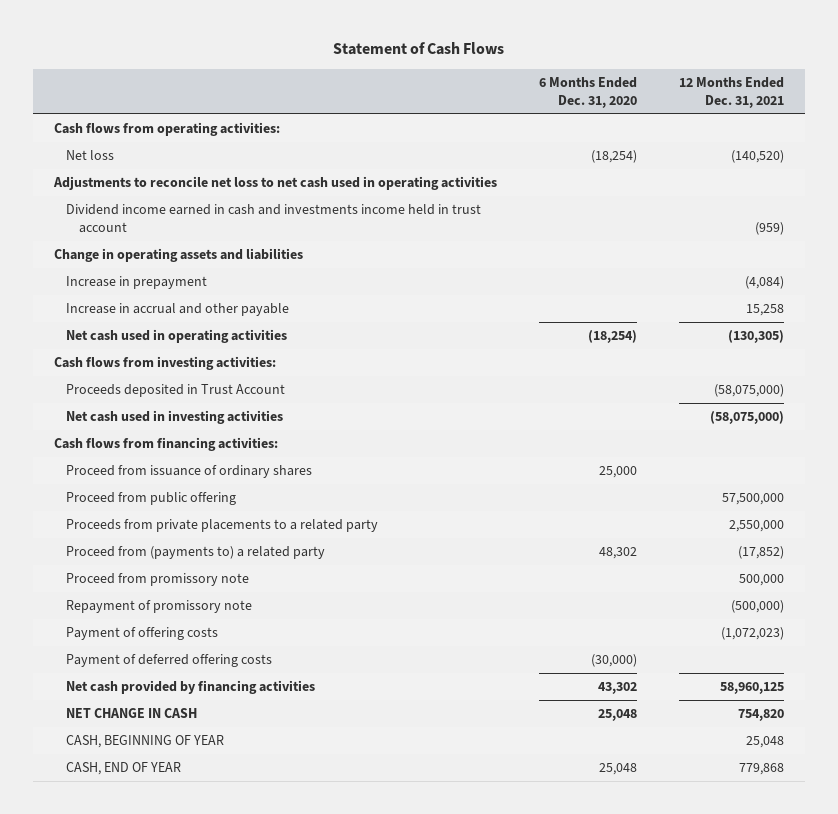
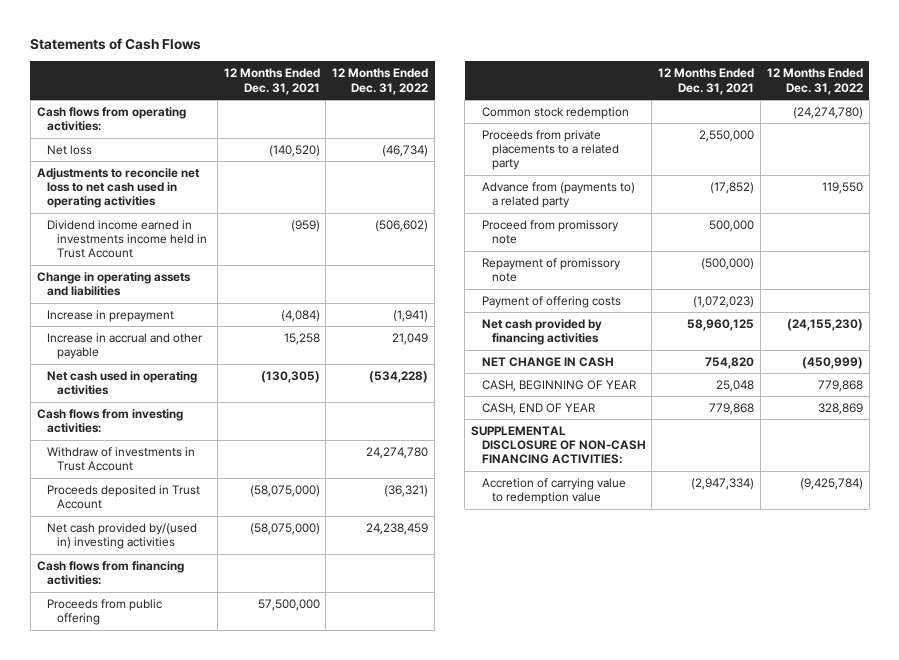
- Statement of Cash Flows
+ Statements of Cash Flows
- | 6 Months Ended Dec. 31, 2020 | 12 Months Ended Dec. 31, 2021
+ | 12 Months Ended Dec. 31, 2021 | 12 Months Ended Dec. 31, 2022
- Dividend income earned in cash and investments income held in trust account | | (959)
+ Dividend income earned in investments income held in Trust Account | (959) | (506,602)
+ Withdraw of investments in Trust Account | | 24,274,780
- Net cash used in investing activities | | (58,075,000)
+ Net cash provided by/(used in) investing activities | (58,075,000) | 24,238,459
- Proceed from issuance of ordinary shares | 25,000 |
- Proceed from public offering | | 57,500,000
+ Proceeds from public offering | 57,500,000 |
+ Common stock redemption | | (24,274,780)
- Proceed from (payments to) a related party | 48,302 | (17,852)
+ Advance from (payments to) a related party | (17,852) | 119,550
- Payment of deferred offering costs | (30,000) |
+ SUPPLEMENTAL DISCLOSURE OF NON-CASH FINANCING ACTIVITIES:
+ Accretion of carrying value to redemption value | (2,947,334) | (9,425,784)

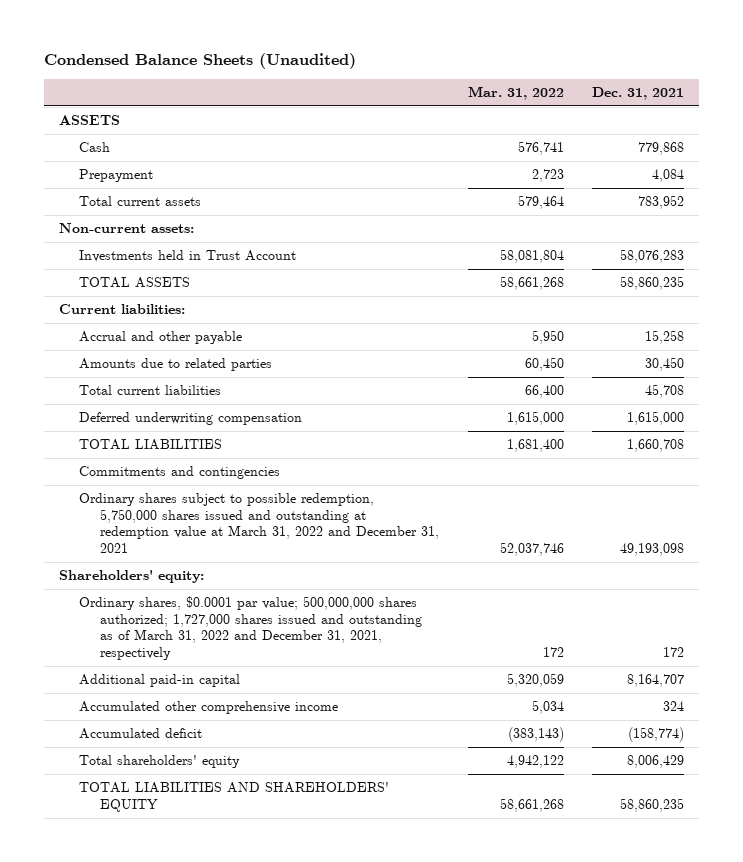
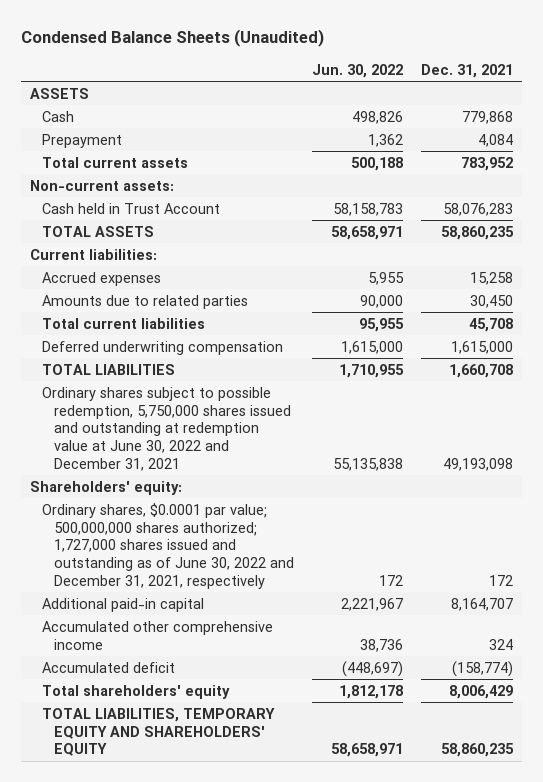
- | Mar. 31, 2022 | Dec. 31, 2021
+ | Jun. 30, 2022 | Dec. 31, 2021
- Investments held in Trust Account | 58,081,804 | 58,076,283
+ Cash held in Trust Account | 58,158,783 | 58,076,283
- Accrual and other payable | 5,950 | 15,258
+ Accrued expenses | 5,955 | 15,258
- Commitments and contingencies
- Ordinary shares subject to possible redemption, 5,750,000 shares issued and outstanding at redemption value at March 31, 2022 and December 31, 2021 | 52,037,746 | 49,193,098
+ Ordinary shares subject to possible redemption, 5,750,000 shares issued and outstanding at redemption value at June 30, 2022 and December 31, 2021 | 55,135,838 | 49,193,098
- Ordinary shares, $0.0001 par value; 500,000,000 shares authorized; 1,727,000 shares issued and outstanding as of March 31, 2022 and December 31, 2021, respectively | 172 | 172
+ Ordinary shares, $0.0001 par value; 500,000,000 shares authorized; 1,727,000 shares issued and outstanding as of June 30, 2022 and December 31, 2021, respectively | 172 | 172
- TOTAL LIABILITIES AND SHAREHOLDERS' EQUITY | 58,661,268 | 58,860,235
+ TOTAL LIABILITIES, TEMPORARY EQUITY AND SHAREHOLDERS' EQUITY | 58,658,971 | 58,860,235

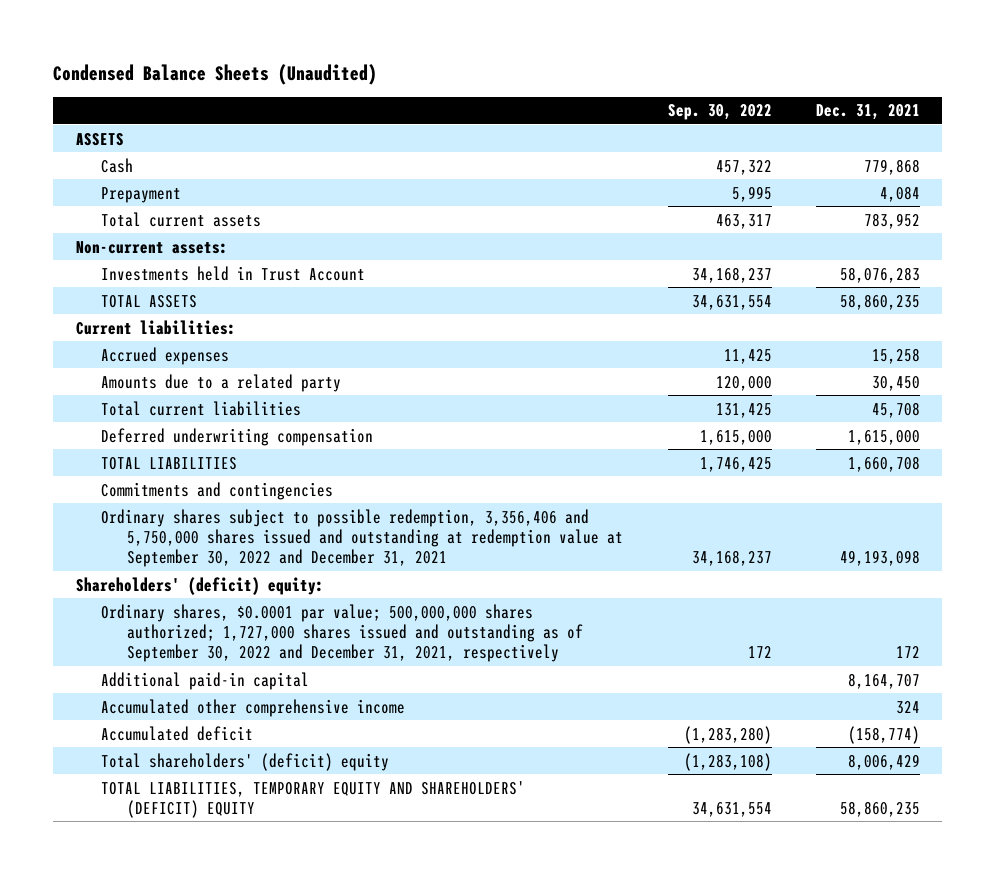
- | Jun. 30, 2022 | Dec. 31, 2021
+ | Sep. 30, 2022 | Dec. 31, 2021
- Cash held in Trust Account | 58,158,783 | 58,076,283
+ Investments held in Trust Account | 34,168,237 | 58,076,283
- Amounts due to related parties | 90,000 | 30,450
+ Amounts due to a related party | 120,000 | 30,450
- Ordinary shares subject to possible redemption, 5,750,000 shares issued and outstanding at redemption value at June 30, 2022 and December 31, 2021 | 55,135,838 | 49,193,098
- Shareholders' equity:
- Ordinary shares, $0.0001 par value; 500,000,000 shares authorized; 1,727,000 shares issued and outstanding as of June 30, 2022 and December 31, 2021, respectively | 172 | 172
+ Commitments and contingencies
+ Ordinary shares subject to possible redemption, 3,356,406 and 5,750,000 shares issued and outstanding at redemption value at September 30, 2022 and December 31, 2021 | 34,168,237 | 49,193,098
+ Shareholders' (deficit) equity:
+ Ordinary shares, $0.0001 par value; 500,000,000 shares authorized; 1,727,000 shares issued and outstanding as of September 30, 2022 and December 31, 2021, respectively | 172 | 172
- Total shareholders' equity | 1,812,178 | 8,006,429
- TOTAL LIABILITIES, TEMPORARY EQUITY AND SHAREHOLDERS' EQUITY | 58,658,971 | 58,860,235
+ Total shareholders' (deficit) equity | (1,283,108) | 8,006,429
+ TOTAL LIABILITIES, TEMPORARY EQUITY AND SHAREHOLDERS' (DEFICIT) EQUITY | 34,631,554 | 58,860,235

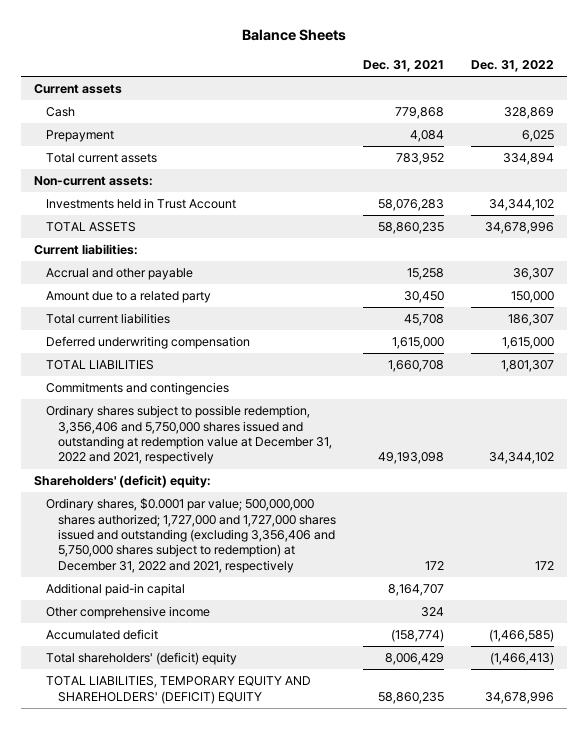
- Condensed Balance Sheets (Unaudited)
+ Balance Sheets
- | Sep. 30, 2022 | Dec. 31, 2021
+ | Dec. 31, 2021 | Dec. 31, 2022
- ASSETS
+ Current assets
- Accrued expenses | 11,425 | 15,258
- Amounts due to a related party | 120,000 | 30,450
+ Accrual and other payable | 15,258 | 36,307
+ Amount due to a related party | 30,450 | 150,000
- Ordinary shares subject to possible redemption, 3,356,406 and 5,750,000 shares issued and outstanding at redemption value at September 30, 2022 and December 31, 2021 | 34,168,237 | 49,193,098
+ Ordinary shares subject to possible redemption, 3,356,406 and 5,750,000 shares issued and outstanding at redemption value at December 31, 2022 and 2021, respectively | 49,193,098 | 34,344,102
- Ordinary shares, $0.0001 par value; 500,000,000 shares authorized; 1,727,000 shares issued and outstanding as of September 30, 2022 and December 31, 2021, respectively | 172 | 172
+ Ordinary shares, $0.0001 par value; 500,000,000 shares authorized; 1,727,000 and 1,727,000 shares issued and outstanding (excluding 3,356,406 and 5,750,000 shares subject to redemption) at December 31, 2022 and 2021, respectively | 172 | 172
- Accumulated other comprehensive income | | 324
+ Other comprehensive income | 324 |

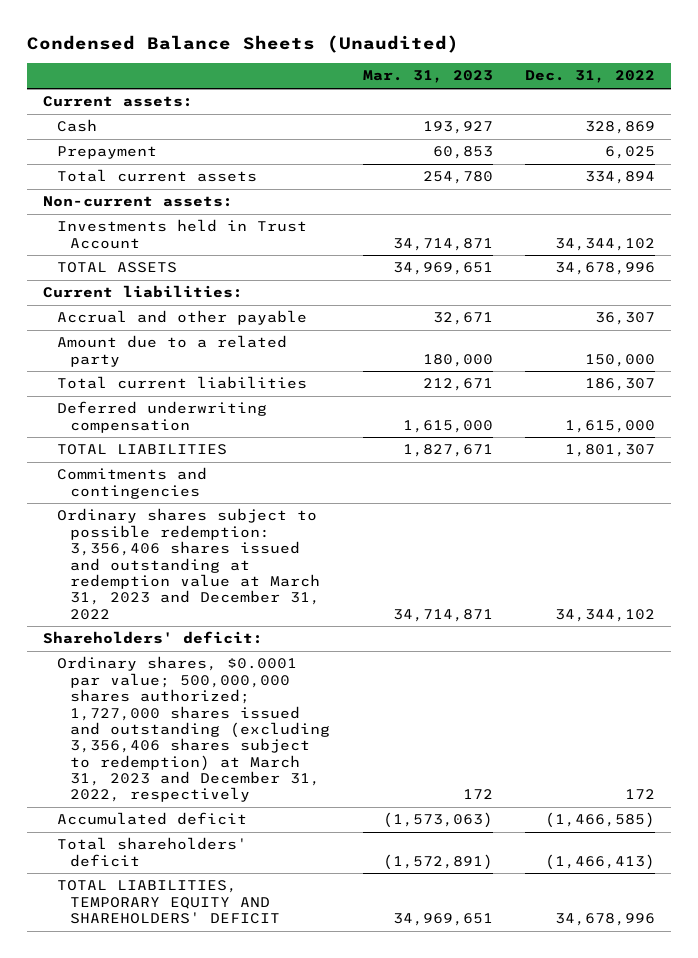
- Balance Sheets
+ Condensed Balance Sheets (Unaudited)
- | Dec. 31, 2021 | Dec. 31, 2022
+ | Mar. 31, 2023 | Dec. 31, 2022
- Current assets
+ Current assets:
- Ordinary shares subject to possible redemption, 3,356,406 and 5,750,000 shares issued and outstanding at redemption value at December 31, 2022 and 2021, respectively | 49,193,098 | 34,344,102
- Shareholders' (deficit) equity:
- Ordinary shares, $0.0001 par value; 500,000,000 shares authorized; 1,727,000 and 1,727,000 shares issued and outstanding (excluding 3,356,406 and 5,750,000 shares subject to redemption) at December 31, 2022 and 2021, respectively | 172 | 172
- Additional paid-in capital | 8,164,707 |
- Other comprehensive income | 324 |
+ Ordinary shares subject to possible redemption: 3,356,406 shares issued and outstanding at redemption value at March 31, 2023 and December 31, 2022 | 34,714,871 | 34,344,102
+ Shareholders' deficit:
+ Ordinary shares, $0.0001 par value; 500,000,000 shares authorized; 1,727,000 shares issued and outstanding (excluding 3,356,406 shares subject to redemption) at March 31, 2023 and December 31, 2022, respectively | 172 | 172
- Total shareholders' (deficit) equity | 8,006,429 | (1,466,413)
- TOTAL LIABILITIES, TEMPORARY EQUITY AND SHAREHOLDERS' (DEFICIT) EQUITY | 58,860,235 | 34,678,996
+ Total shareholders' deficit | (1,572,891) | (1,466,413)
+ TOTAL LIABILITIES, TEMPORARY EQUITY AND SHAREHOLDERS' DEFICIT | 34,969,651 | 34,678,996

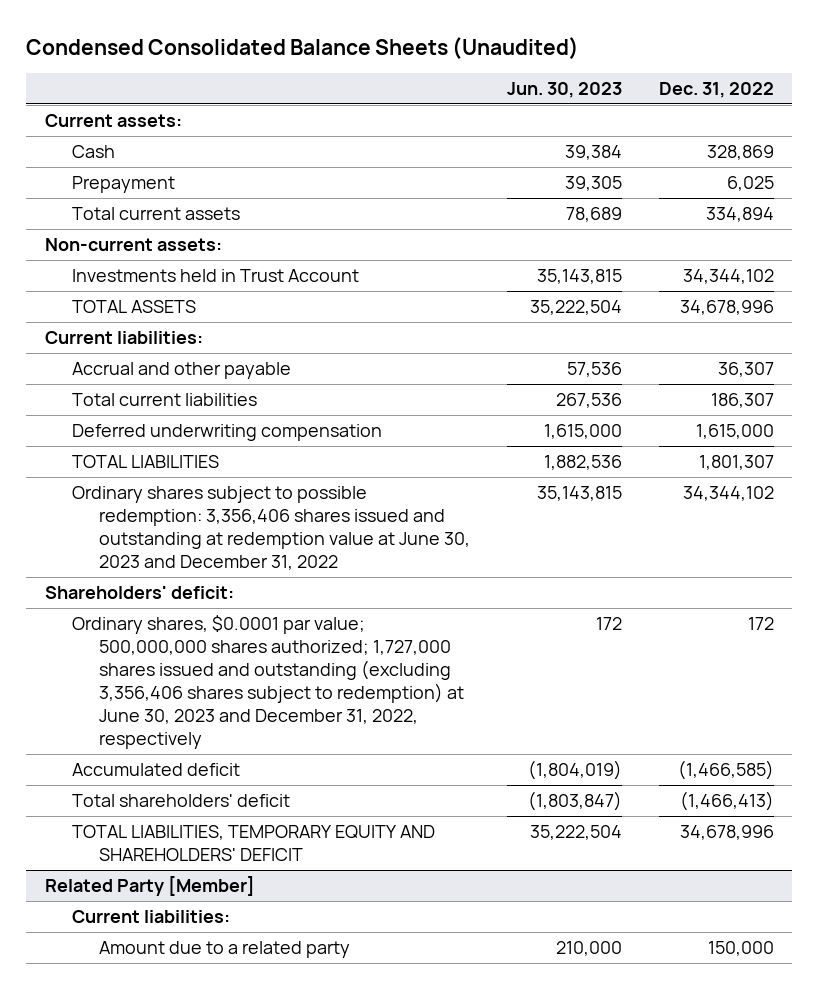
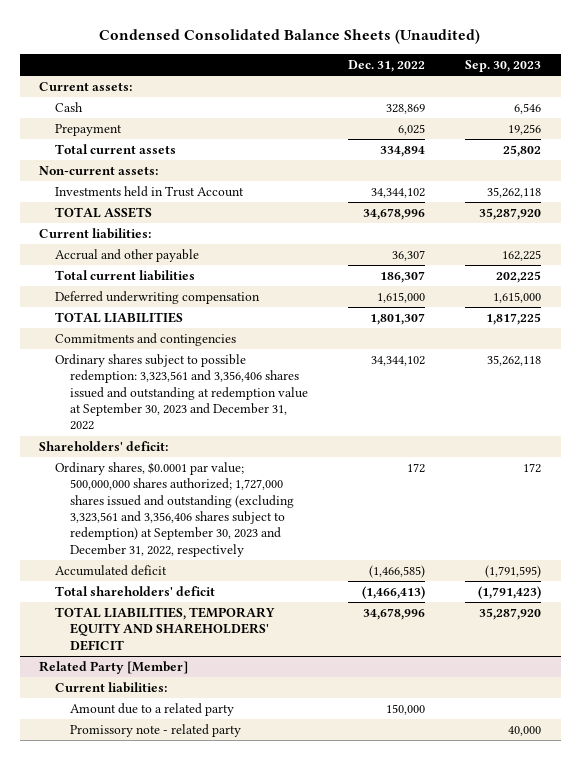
- | Jun. 30, 2023 | Dec. 31, 2022
+ | Dec. 31, 2022 | Sep. 30, 2023
- Ordinary shares subject to possible redemption: 3,356,406 shares issued and outstanding at redemption value at June 30, 2023 and December 31, 2022 | 35,143,815 | 34,344,102
+ Commitments and contingencies
+ Ordinary shares subject to possible redemption: 3,323,561 and 3,356,406 shares issued and outstanding at redemption value at September 30, 2023 and December 31, 2022 | 34,344,102 | 35,262,118
- Ordinary shares, $0.0001 par value; 500,000,000 shares authorized; 1,727,000 shares issued and outstanding (excluding 3,356,406 shares subject to redemption) at June 30, 2023 and December 31, 2022, respectively | 172 | 172
+ Ordinary shares, $0.0001 par value; 500,000,000 shares authorized; 1,727,000 shares issued and outstanding (excluding 3,323,561 and 3,356,406 shares subject to redemption) at September 30, 2023 and December 31, 2022, respectively | 172 | 172
@ Related Party [Member]
+ Promissory note - related party | | 40,000

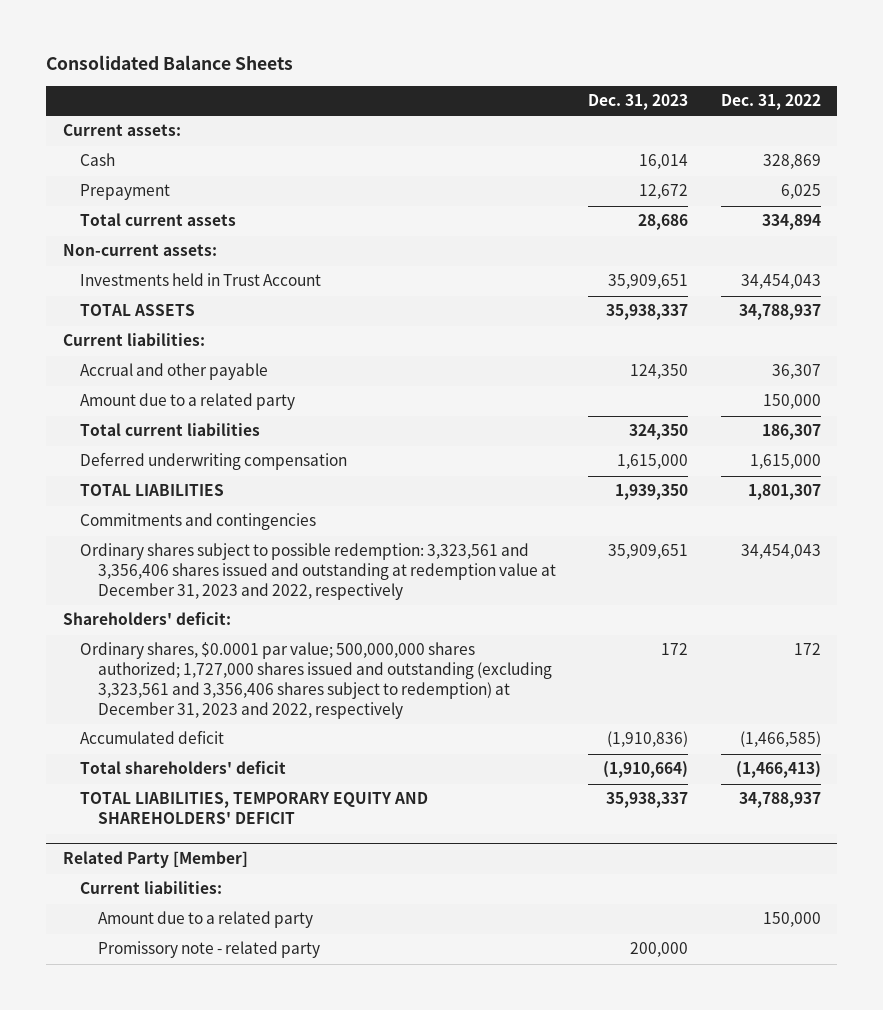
- Condensed Consolidated Balance Sheets (Unaudited)
+ Consolidated Balance Sheets
- | Dec. 31, 2022 | Sep. 30, 2023
+ | Dec. 31, 2023 | Dec. 31, 2022
- Investments held in Trust Account | 34,344,102 | 35,262,118
- TOTAL ASSETS | 34,678,996 | 35,287,920
+ Investments held in Trust Account | 35,909,651 | 34,454,043
+ TOTAL ASSETS | 35,938,337 | 34,788,937
+ Amount due to a related party | | 150,000
- Ordinary shares subject to possible redemption: 3,323,561 and 3,356,406 shares issued and outstanding at redemption value at September 30, 2023 and December 31, 2022 | 34,344,102 | 35,262,118
+ Ordinary shares subject to possible redemption: 3,323,561 and 3,356,406 shares issued and outstanding at redemption value at December 31, 2023 and 2022, respectively | 35,909,651 | 34,454,043
- Ordinary shares, $0.0001 par value; 500,000,000 shares authorized; 1,727,000 shares issued and outstanding (excluding 3,323,561 and 3,356,406 shares subject to redemption) at September 30, 2023 and December 31, 2022, respectively | 172 | 172
+ Ordinary shares, $0.0001 par value; 500,000,000 shares authorized; 1,727,000 shares issued and outstanding (excluding 3,323,561 and 3,356,406 shares subject to redemption) at December 31, 2023 and 2022, respectively | 172 | 172
- TOTAL LIABILITIES, TEMPORARY EQUITY AND SHAREHOLDERS' DEFICIT | 34,678,996 | 35,287,920
+ TOTAL LIABILITIES, TEMPORARY EQUITY AND SHAREHOLDERS' DEFICIT | 35,938,337 | 34,788,937

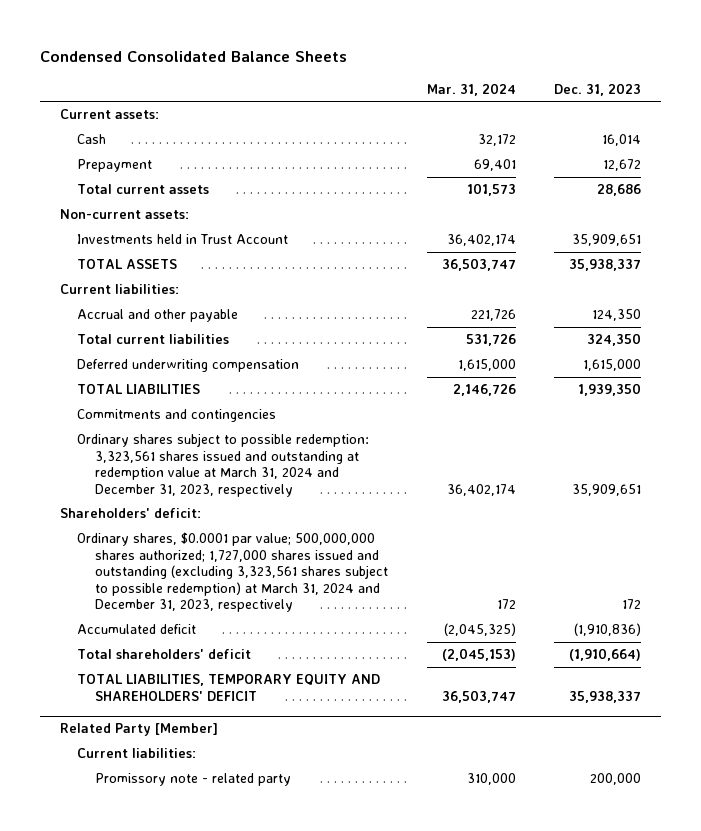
- Consolidated Balance Sheets
+ Condensed Consolidated Balance Sheets
- | Dec. 31, 2023 | Dec. 31, 2022
+ | Mar. 31, 2024 | Dec. 31, 2023
- Amount due to a related party | | 150,000
- Ordinary shares subject to possible redemption: 3,323,561 and 3,356,406 shares issued and outstanding at redemption value at December 31, 2023 and 2022, respectively | 35,909,651 | 34,454,043
+ Ordinary shares subject to possible redemption: 3,323,561 shares issued and outstanding at redemption value at March 31, 2024 and December 31, 2023, respectively | 36,402,174 | 35,909,651
- Ordinary shares, $0.0001 par value; 500,000,000 shares authorized; 1,727,000 shares issued and outstanding (excluding 3,323,561 and 3,356,406 shares subject to redemption) at December 31, 2023 and 2022, respectively | 172 | 172
+ Ordinary shares, $0.0001 par value; 500,000,000 shares authorized; 1,727,000 shares issued and outstanding (excluding 3,323,561 shares subject to possible redemption) at March 31, 2024 and December 31, 2023, respectively | 172 | 172
@ Related Party [Member]
- Amount due to a related party | | 150,000

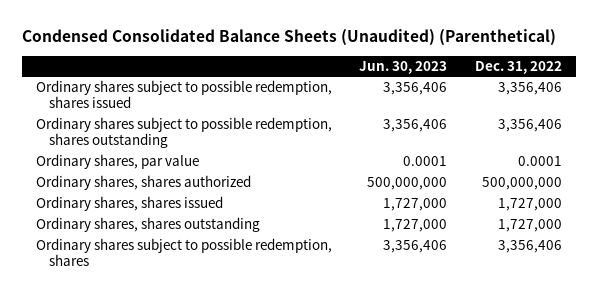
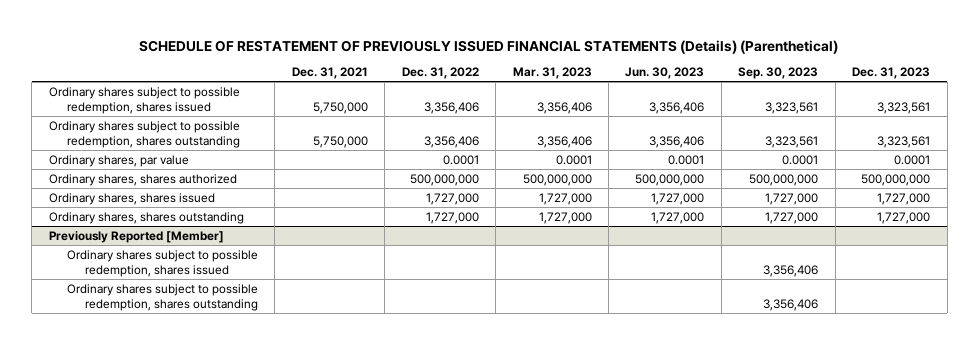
- Condensed Consolidated Balance Sheets (Unaudited) (Parenthetical)
+ SCHEDULE OF RESTATEMENT OF PREVIOUSLY ISSUED FINANCIAL STATEMENTS (Details) (Parenthetical)
- | Jun. 30, 2023 | Dec. 31, 2022
+ | Dec. 31, 2021 | Dec. 31, 2022 | Mar. 31, 2023 | Jun. 30, 2023 | Sep. 30, 2023 | Dec. 31, 2023
- Ordinary shares subject to possible redemption, shares | 3,356,406 | 3,356,406
+ Previously Reported [Member]
+ Ordinary shares subject to possible redemption, shares issued | | | | | 3,356,406 |
+ Ordinary shares subject to possible redemption, shares outstanding | | | | | 3,356,406 |

